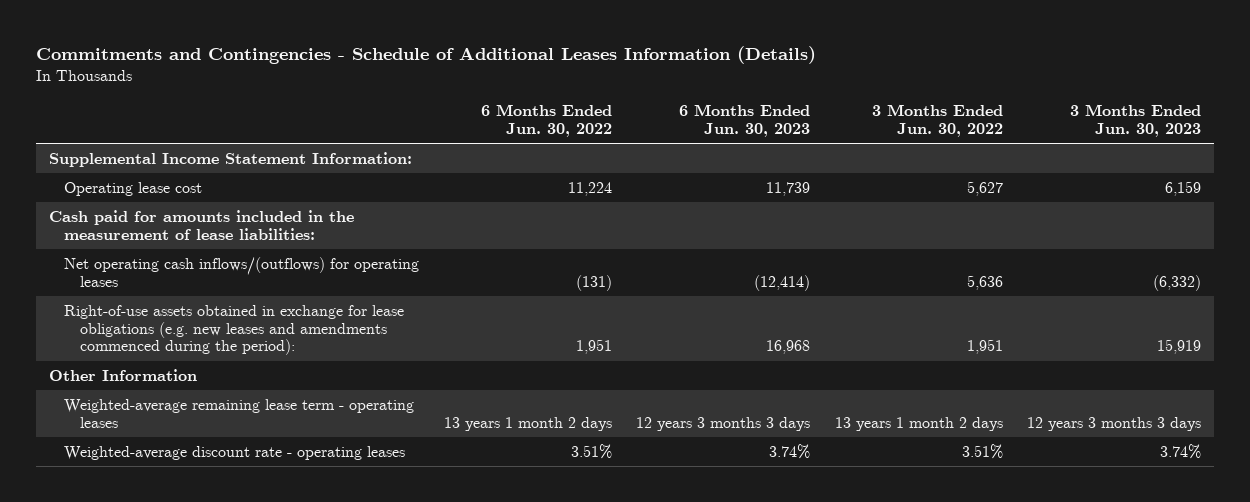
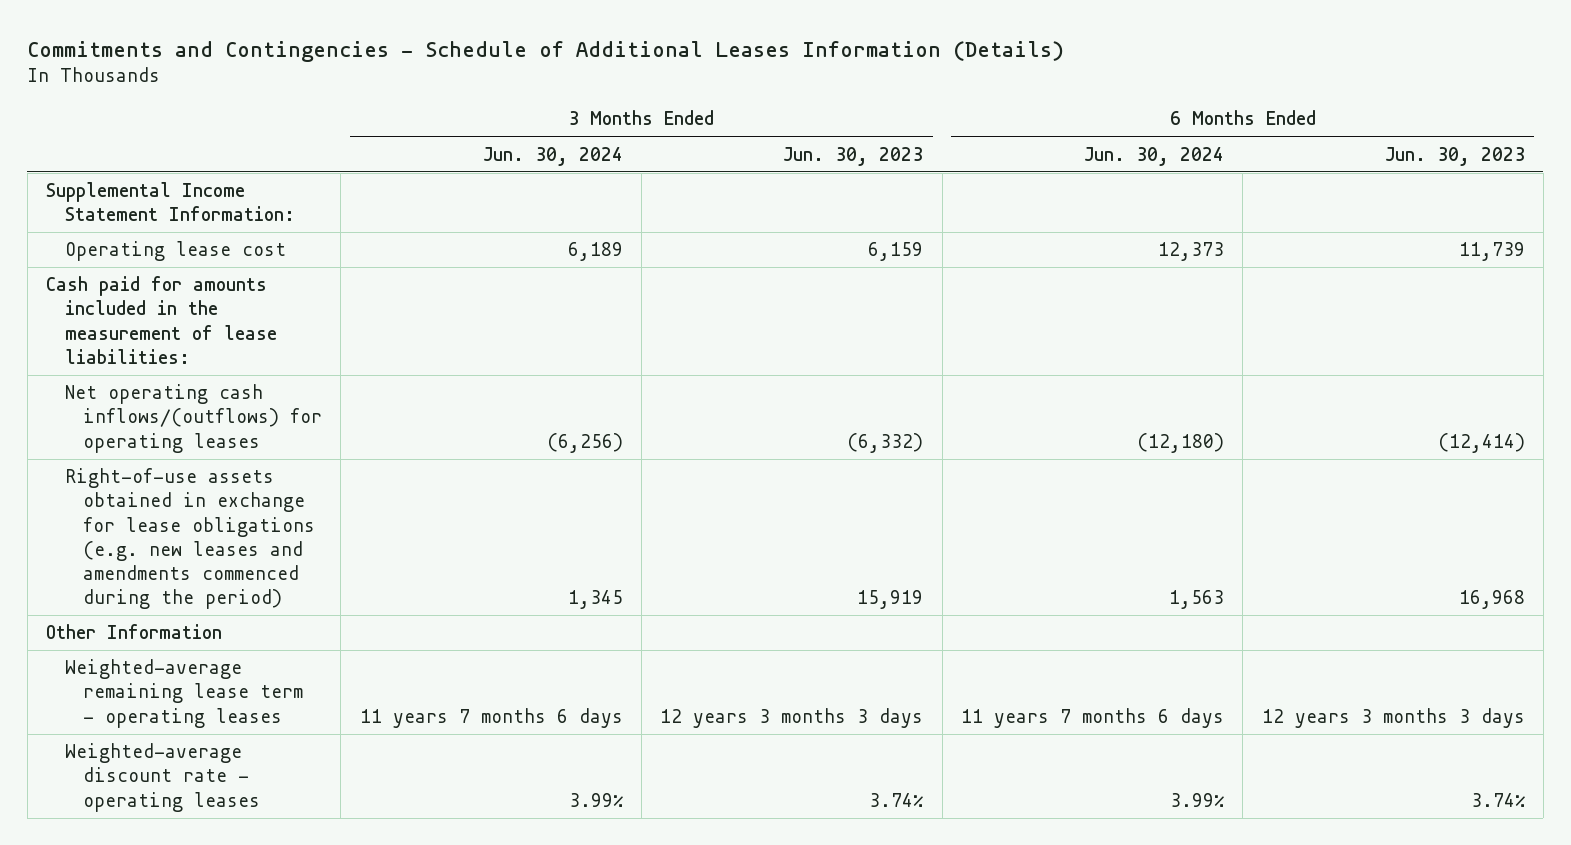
- | 6 Months Ended Jun. 30, 2022 | 6 Months Ended Jun. 30, 2023 | 3 Months Ended Jun. 30, 2022 | 3 Months Ended Jun. 30, 2023
+ | 3 Months Ended Jun. 30, 2024 | 3 Months Ended Jun. 30, 2023 | 6 Months Ended Jun. 30, 2024 | 6 Months Ended Jun. 30, 2023
- Right-of-use assets obtained in exchange for lease obligations (e.g. new leases and amendments commenced during the period): | 1,951 | 16,968 | 1,951 | 15,919
+ Right-of-use assets obtained in exchange for lease obligations (e.g. new leases and amendments commenced during the period) | 1,345 | 15,919 | 1,563 | 16,968

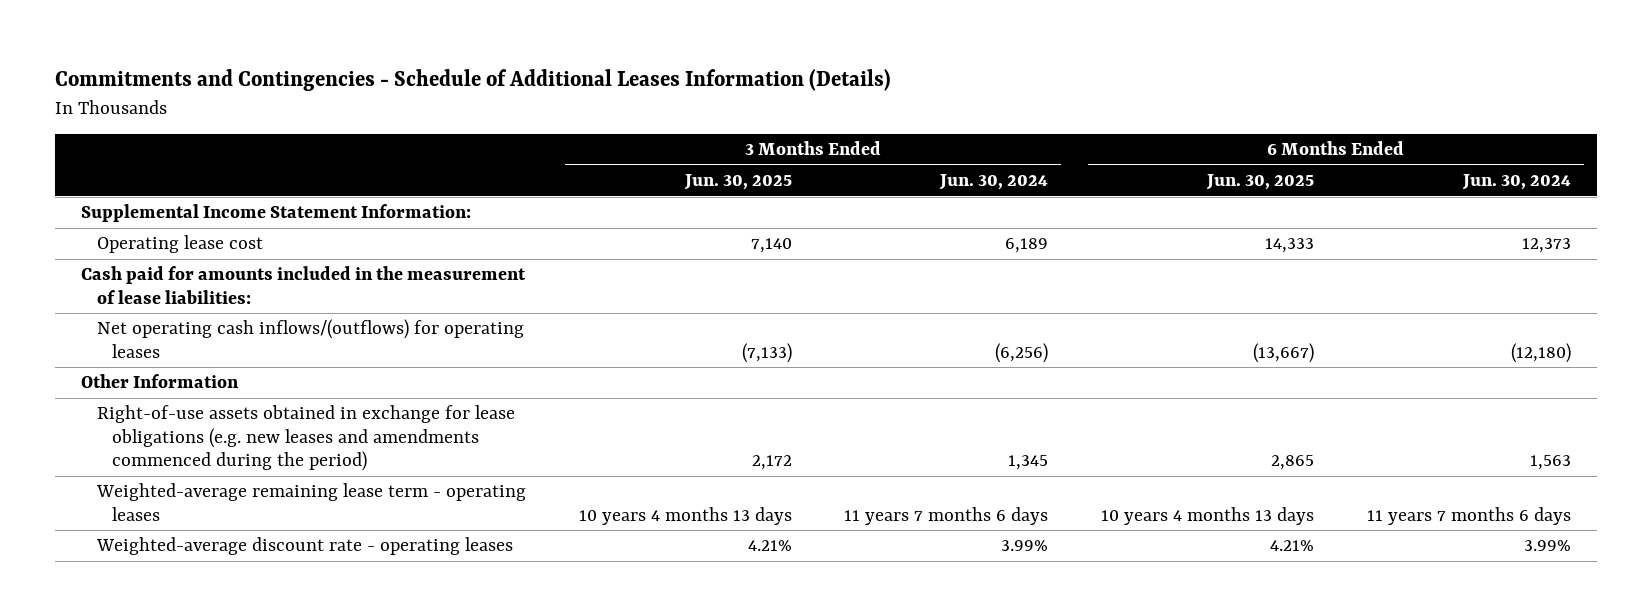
- | 3 Months Ended Jun. 30, 2024 | 3 Months Ended Jun. 30, 2023 | 6 Months Ended Jun. 30, 2024 | 6 Months Ended Jun. 30, 2023
+ | 3 Months Ended Jun. 30, 2025 | 3 Months Ended Jun. 30, 2024 | 6 Months Ended Jun. 30, 2025 | 6 Months Ended Jun. 30, 2024
moved down: Right-of-use assets obtained in exchange for lease obligations (e.g. new leases and amendments commenced during the period) | 2,172 | 1,345 | 2,865 | 1,563

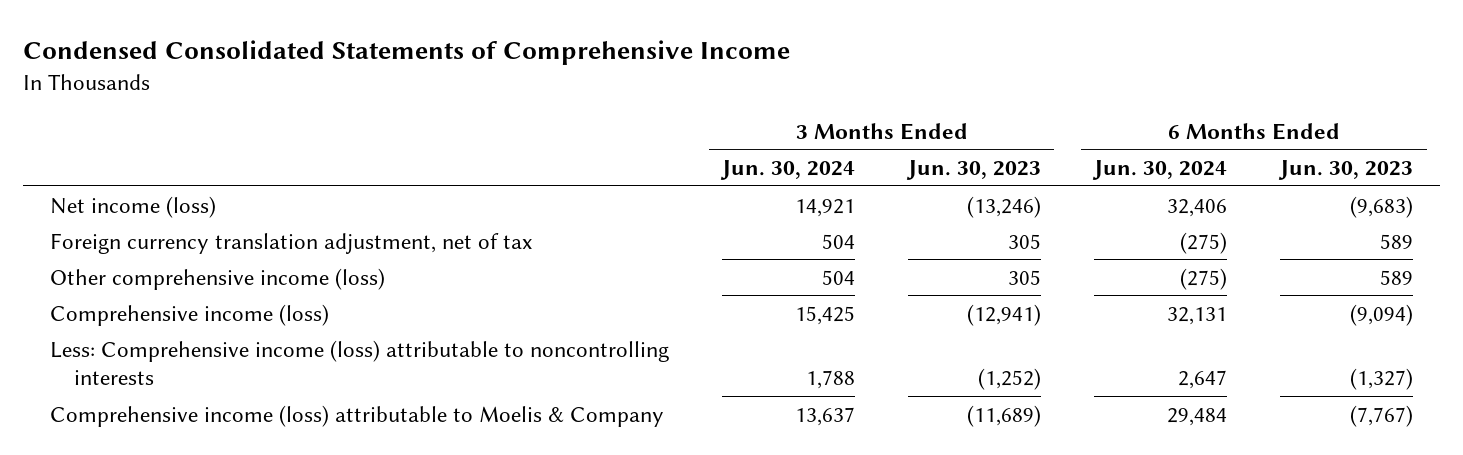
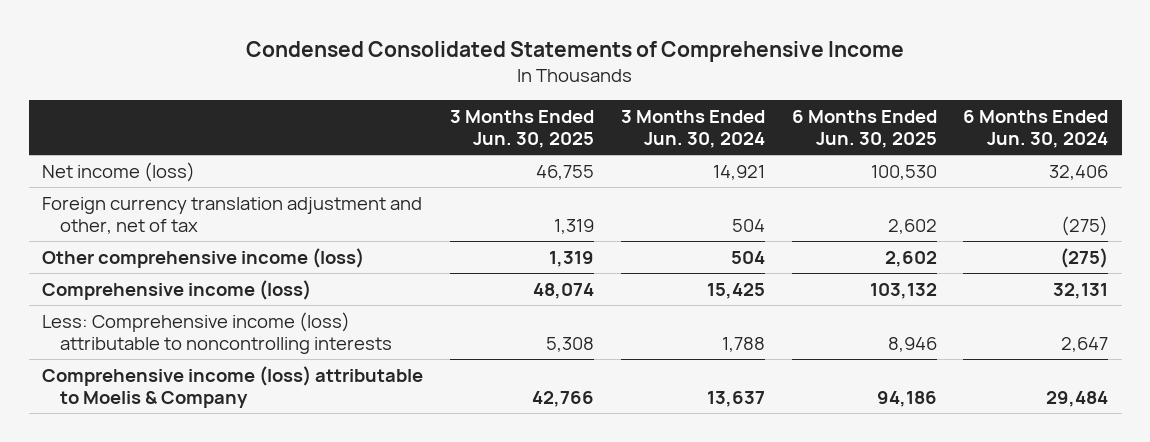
- | 3 Months Ended Jun. 30, 2024 | 3 Months Ended Jun. 30, 2023 | 6 Months Ended Jun. 30, 2024 | 6 Months Ended Jun. 30, 2023
+ | 3 Months Ended Jun. 30, 2025 | 3 Months Ended Jun. 30, 2024 | 6 Months Ended Jun. 30, 2025 | 6 Months Ended Jun. 30, 2024
- Foreign currency translation adjustment, net of tax | 504 | 305 | (275) | 589
+ Foreign currency translation adjustment and other, net of tax | 1,319 | 504 | 2,602 | (275)

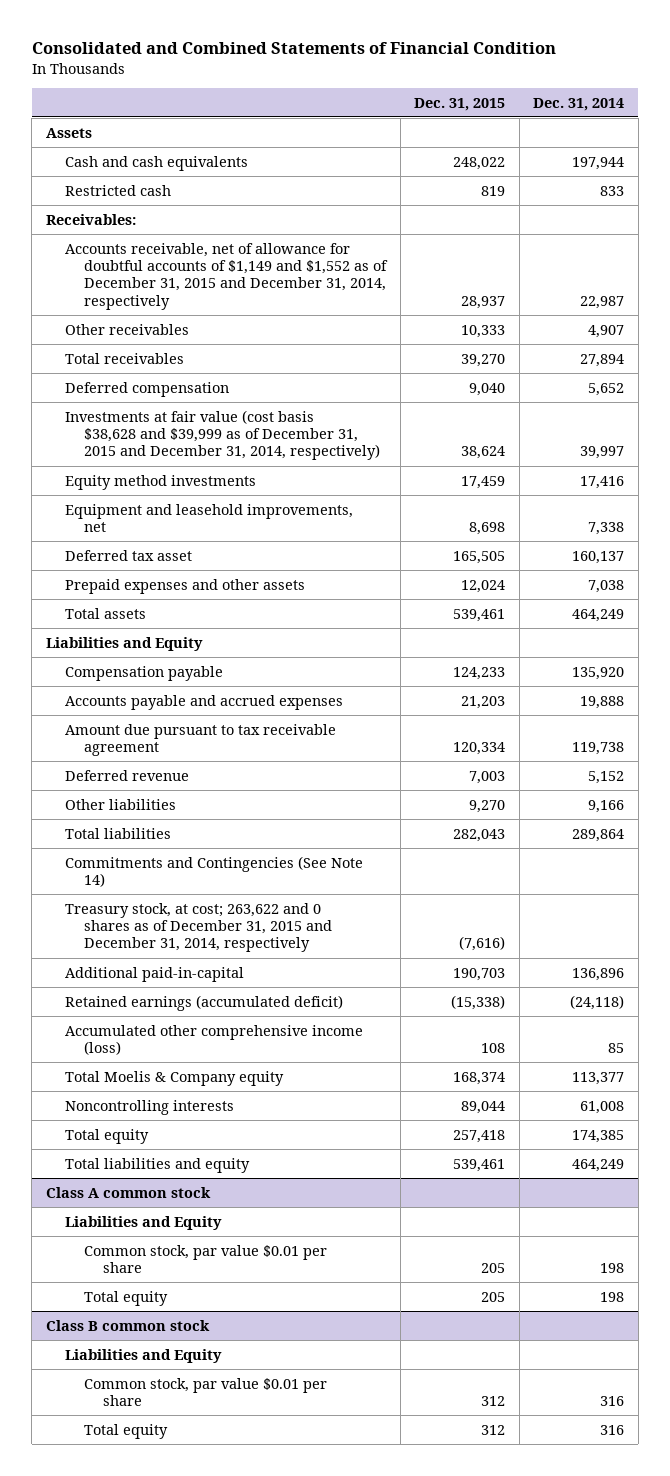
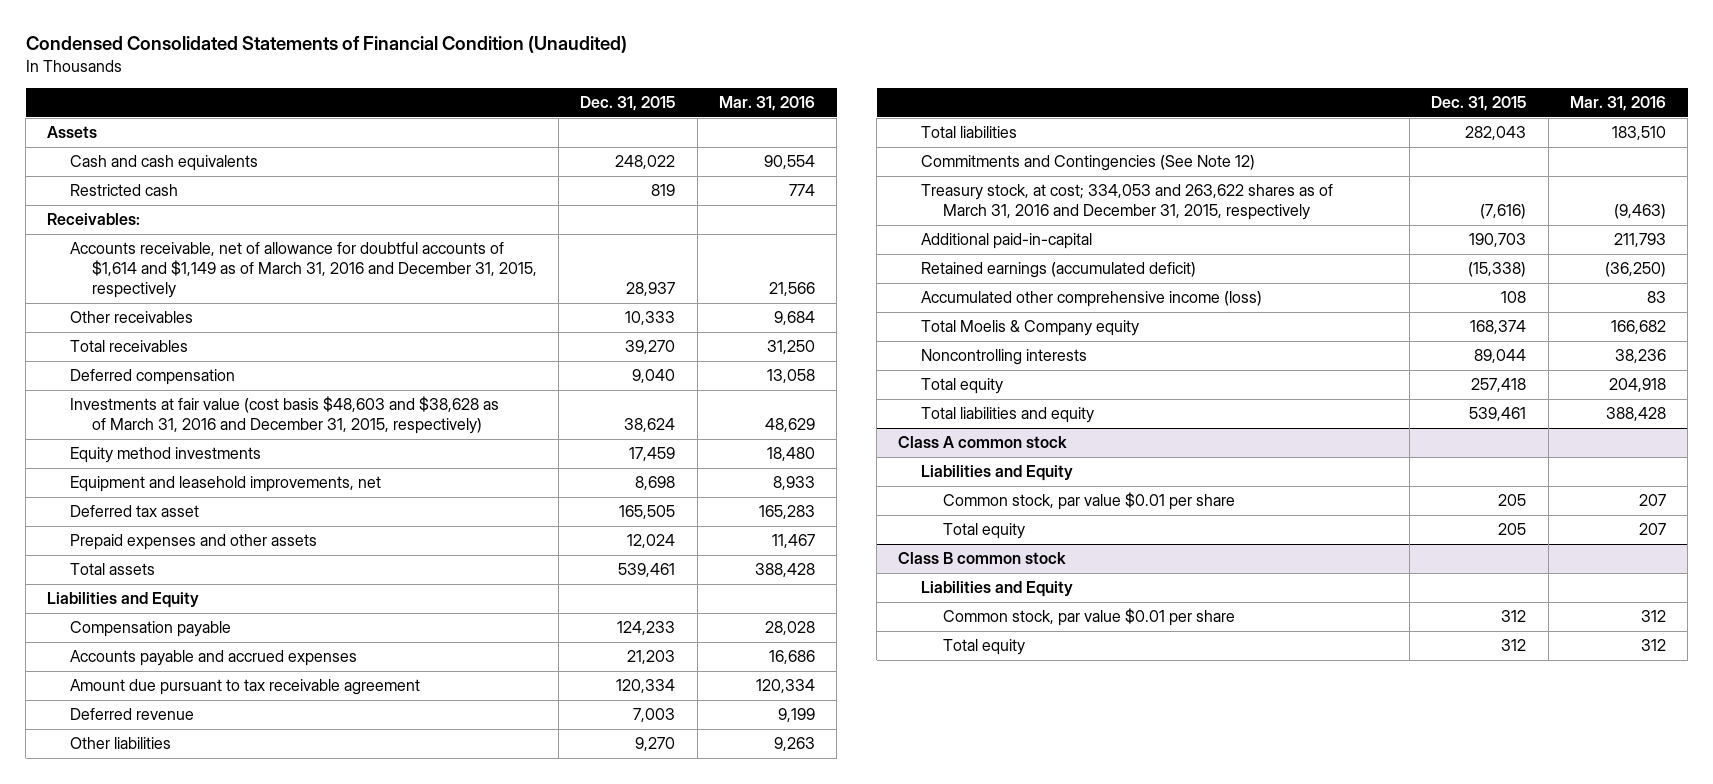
- Consolidated and Combined Statements of Financial Condition
+ Condensed Consolidated Statements of Financial Condition (Unaudited)
- | Dec. 31, 2015 | Dec. 31, 2014
+ | Dec. 31, 2015 | Mar. 31, 2016
- Accounts receivable, net of allowance for doubtful accounts of $1,149 and $1,552 as of December 31, 2015 and December 31, 2014, respectively | 28,937 | 22,987
+ Accounts receivable, net of allowance for doubtful accounts of $1,614 and $1,149 as of March 31, 2016 and December 31, 2015, respectively | 28,937 | 21,566
- Investments at fair value (cost basis $38,628 and $39,999 as of December 31, 2015 and December 31, 2014, respectively) | 38,624 | 39,997
+ Investments at fair value (cost basis $48,603 and $38,628 as of March 31, 2016 and December 31, 2015, respectively) | 38,624 | 48,629
- Commitments and Contingencies (See Note 14)
- Treasury stock, at cost; 263,622 and 0 shares as of December 31, 2015 and December 31, 2014, respectively | (7,616) |
+ Commitments and Contingencies (See Note 12)
+ Treasury stock, at cost; 334,053 and 263,622 shares as of March 31, 2016 and December 31, 2015, respectively | (7,616) | (9,463)

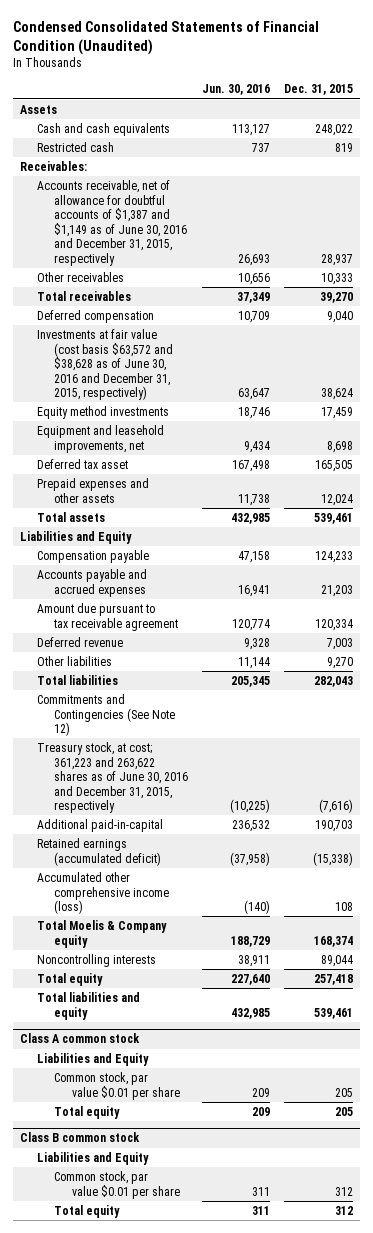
- | Dec. 31, 2015 | Mar. 31, 2016
+ | Jun. 30, 2016 | Dec. 31, 2015
- Accounts receivable, net of allowance for doubtful accounts of $1,614 and $1,149 as of March 31, 2016 and December 31, 2015, respectively | 28,937 | 21,566
+ Accounts receivable, net of allowance for doubtful accounts of $1,387 and $1,149 as of June 30, 2016 and December 31, 2015, respectively | 26,693 | 28,937
- Investments at fair value (cost basis $48,603 and $38,628 as of March 31, 2016 and December 31, 2015, respectively) | 38,624 | 48,629
+ Investments at fair value (cost basis $63,572 and $38,628 as of June 30, 2016 and December 31, 2015, respectively) | 63,647 | 38,624
- Treasury stock, at cost; 334,053 and 263,622 shares as of March 31, 2016 and December 31, 2015, respectively | (7,616) | (9,463)
+ Treasury stock, at cost; 361,223 and 263,622 shares as of June 30, 2016 and December 31, 2015, respectively | (10,225) | (7,616)

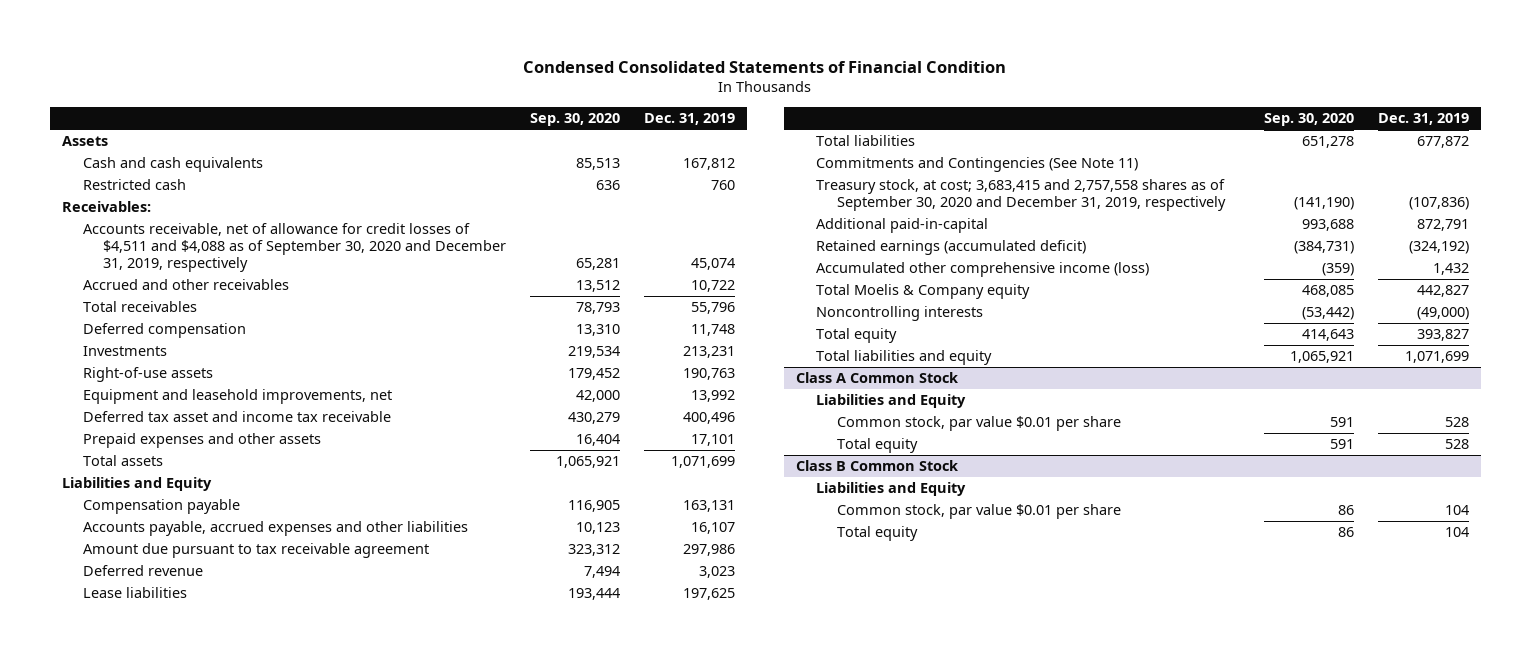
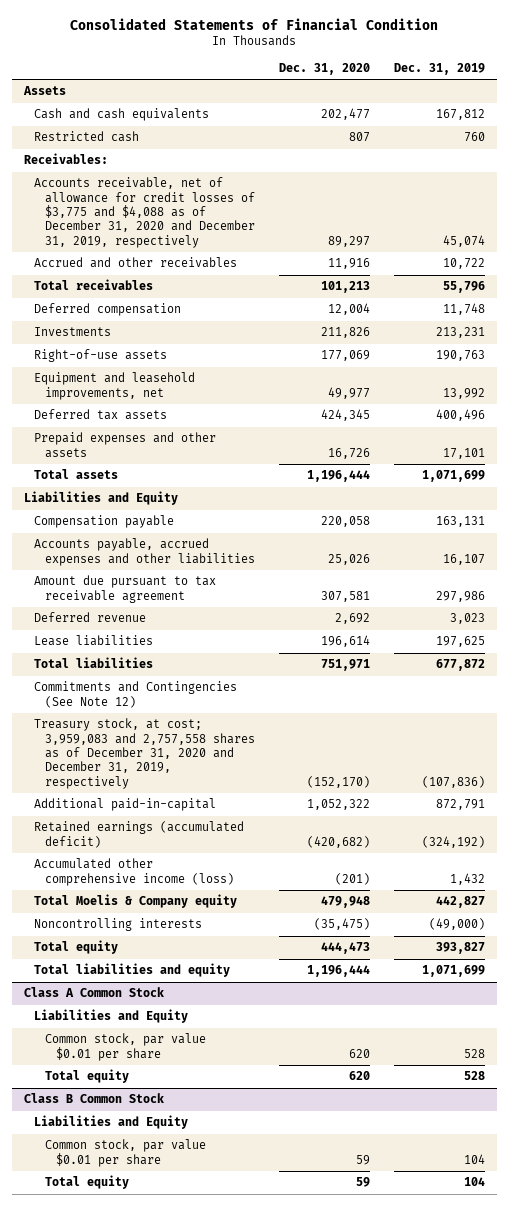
- Condensed Consolidated Statements of Financial Condition
+ Consolidated Statements of Financial Condition
- | Sep. 30, 2020 | Dec. 31, 2019
+ | Dec. 31, 2020 | Dec. 31, 2019
- Accounts receivable, net of allowance for credit losses of $4,511 and $4,088 as of September 30, 2020 and December 31, 2019, respectively | 65,281 | 45,074
+ Accounts receivable, net of allowance for credit losses of $3,775 and $4,088 as of December 31, 2020 and December 31, 2019, respectively | 89,297 | 45,074
- Deferred tax asset and income tax receivable | 430,279 | 400,496
+ Deferred tax assets | 424,345 | 400,496
- Commitments and Contingencies (See Note 11)
- Treasury stock, at cost; 3,683,415 and 2,757,558 shares as of September 30, 2020 and December 31, 2019, respectively | (141,190) | (107,836)
+ Commitments and Contingencies (See Note 12)
+ Treasury stock, at cost; 3,959,083 and 2,757,558 shares as of December 31, 2020 and December 31, 2019, respectively | (152,170) | (107,836)

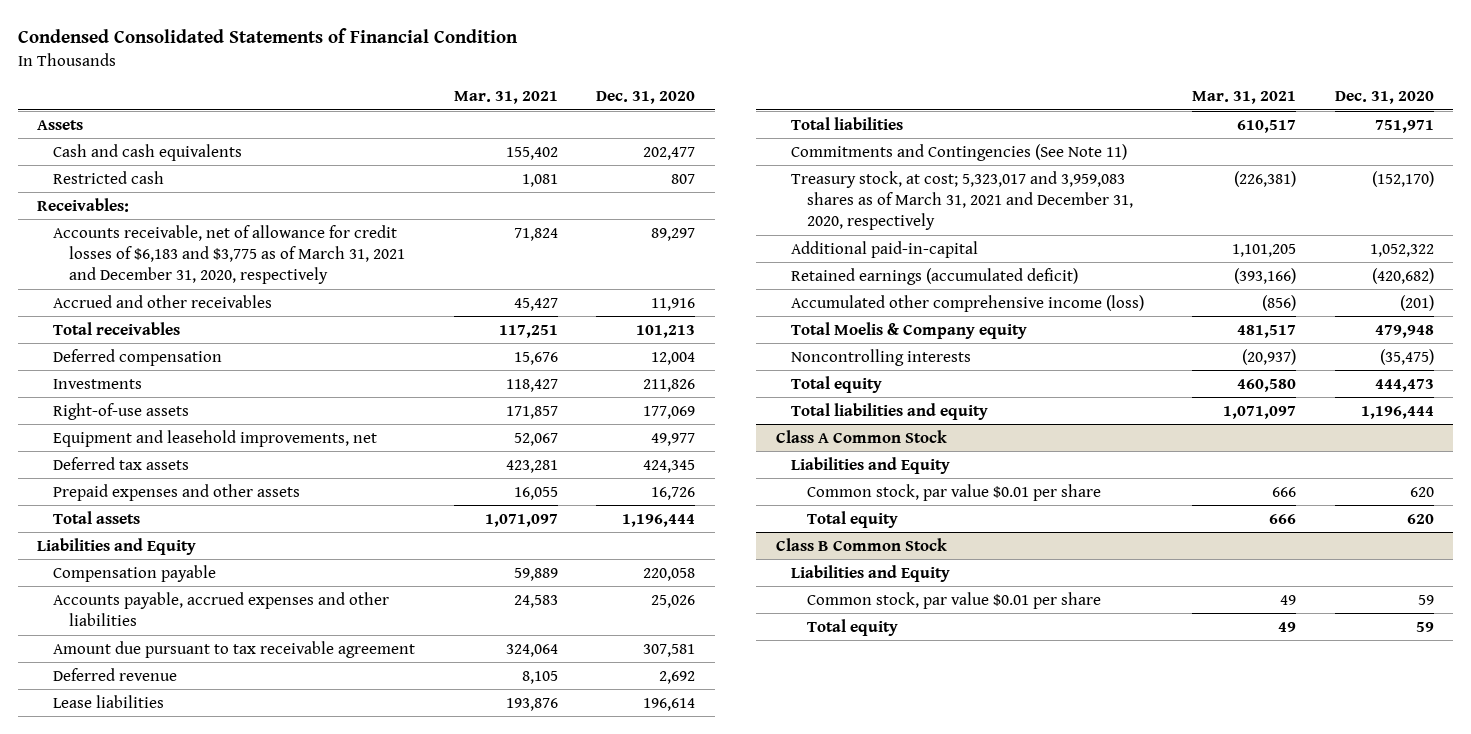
- Consolidated Statements of Financial Condition
+ Condensed Consolidated Statements of Financial Condition
- | Dec. 31, 2020 | Dec. 31, 2019
+ | Mar. 31, 2021 | Dec. 31, 2020
- Accounts receivable, net of allowance for credit losses of $3,775 and $4,088 as of December 31, 2020 and December 31, 2019, respectively | 89,297 | 45,074
+ Accounts receivable, net of allowance for credit losses of $6,183 and $3,775 as of March 31, 2021 and December 31, 2020, respectively | 71,824 | 89,297
- Commitments and Contingencies (See Note 12)
- Treasury stock, at cost; 3,959,083 and 2,757,558 shares as of December 31, 2020 and December 31, 2019, respectively | (152,170) | (107,836)
+ Commitments and Contingencies (See Note 11)
+ Treasury stock, at cost; 5,323,017 and 3,959,083 shares as of March 31, 2021 and December 31, 2020, respectively | (226,381) | (152,170)

